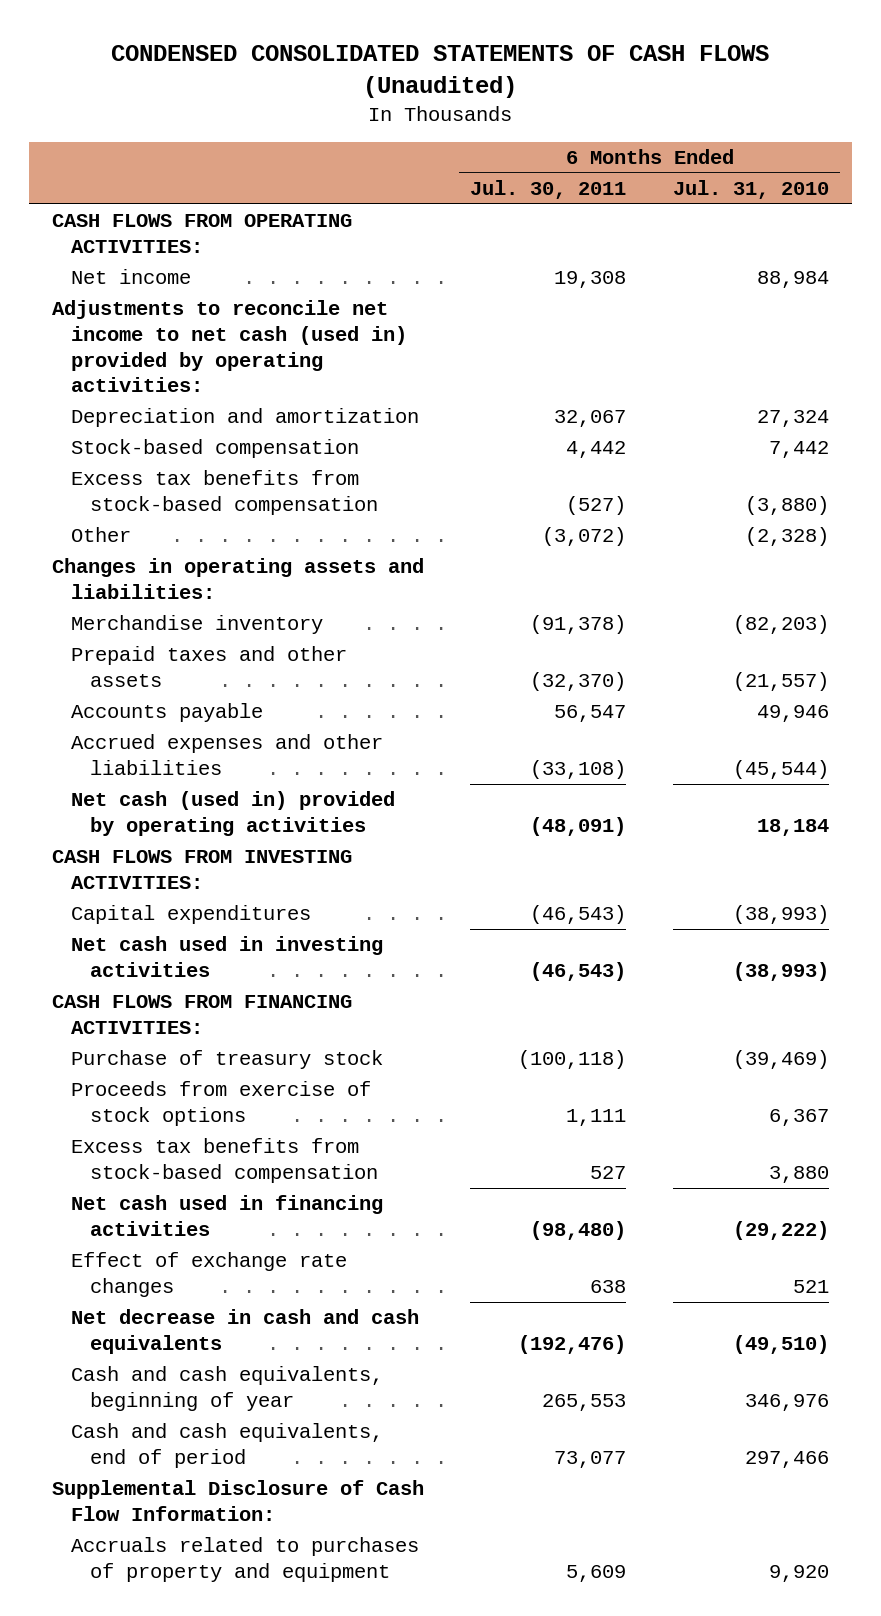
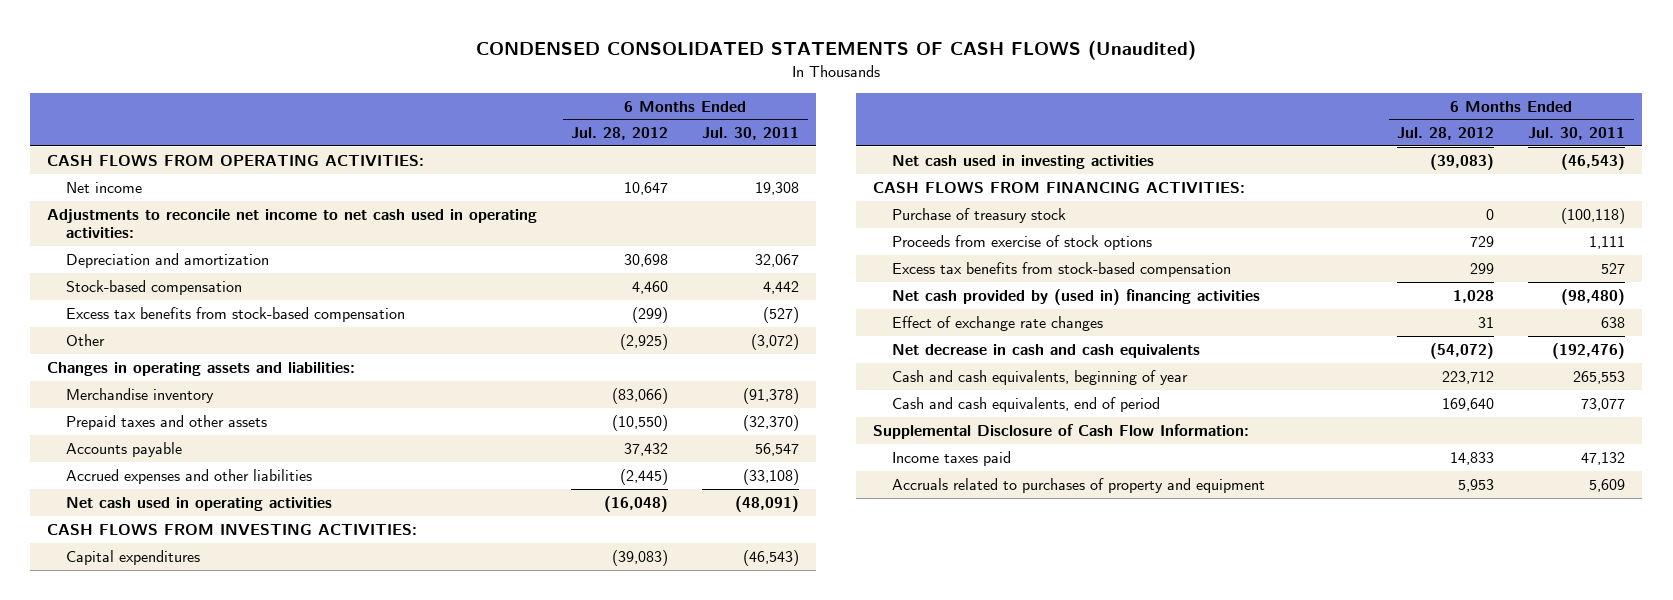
- | 6 Months Ended Jul. 30, 2011 | 6 Months Ended Jul. 31, 2010
+ | 6 Months Ended Jul. 28, 2012 | 6 Months Ended Jul. 30, 2011
- Adjustments to reconcile net income to net cash (used in) provided by operating activities:
+ Adjustments to reconcile net income to net cash used in operating activities:
- Net cash (used in) provided by operating activities | (48,091) | 18,184
+ Net cash used in operating activities | (16,048) | (48,091)
- Net cash used in financing activities | (98,480) | (29,222)
+ Net cash provided by (used in) financing activities | 1,028 | (98,480)
+ Income taxes paid | 14,833 | 47,132

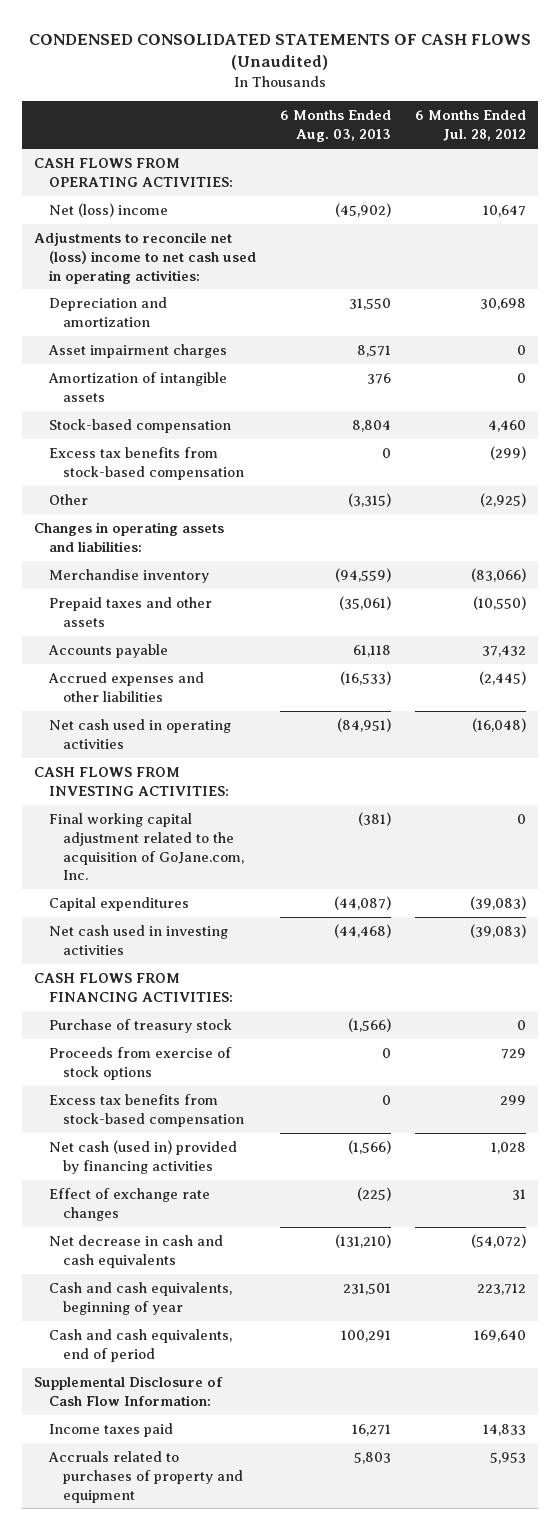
- | 6 Months Ended Jul. 28, 2012 | 6 Months Ended Jul. 30, 2011
+ | 6 Months Ended Aug. 03, 2013 | 6 Months Ended Jul. 28, 2012
- Net income | 10,647 | 19,308
- Adjustments to reconcile net income to net cash used in operating activities:
+ Net (loss) income | (45,902) | 10,647
+ Adjustments to reconcile net (loss) income to net cash used in operating activities:
+ Asset impairment charges | 8,571 | 0
+ Amortization of intangible assets | 376 | 0
+ Final working capital adjustment related to the acquisition of GoJane.com, Inc. | (381) | 0
- Net cash provided by (used in) financing activities | 1,028 | (98,480)
+ Net cash (used in) provided by financing activities | (1,566) | 1,028

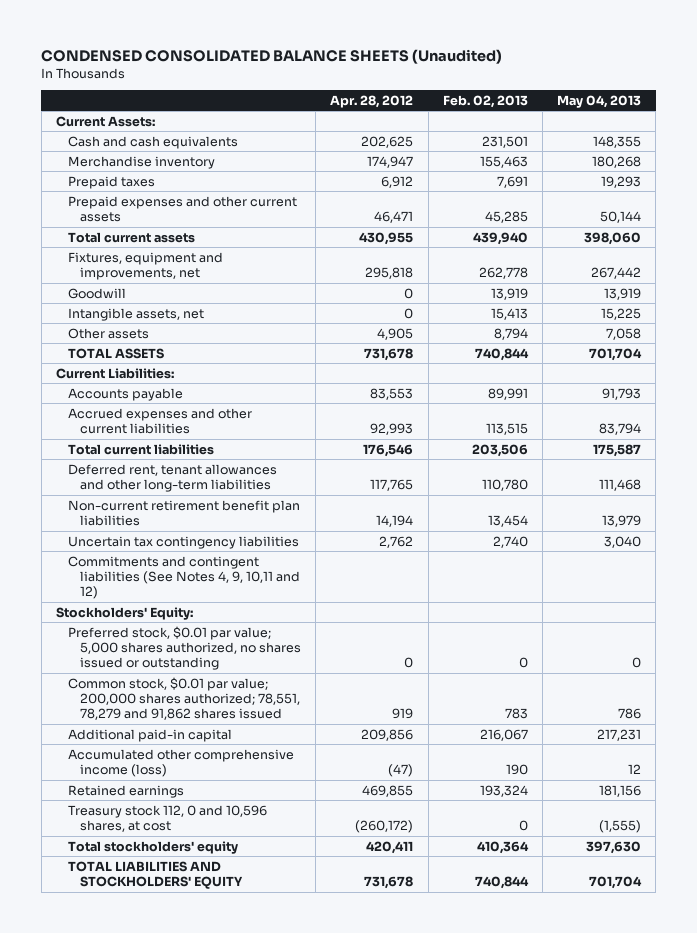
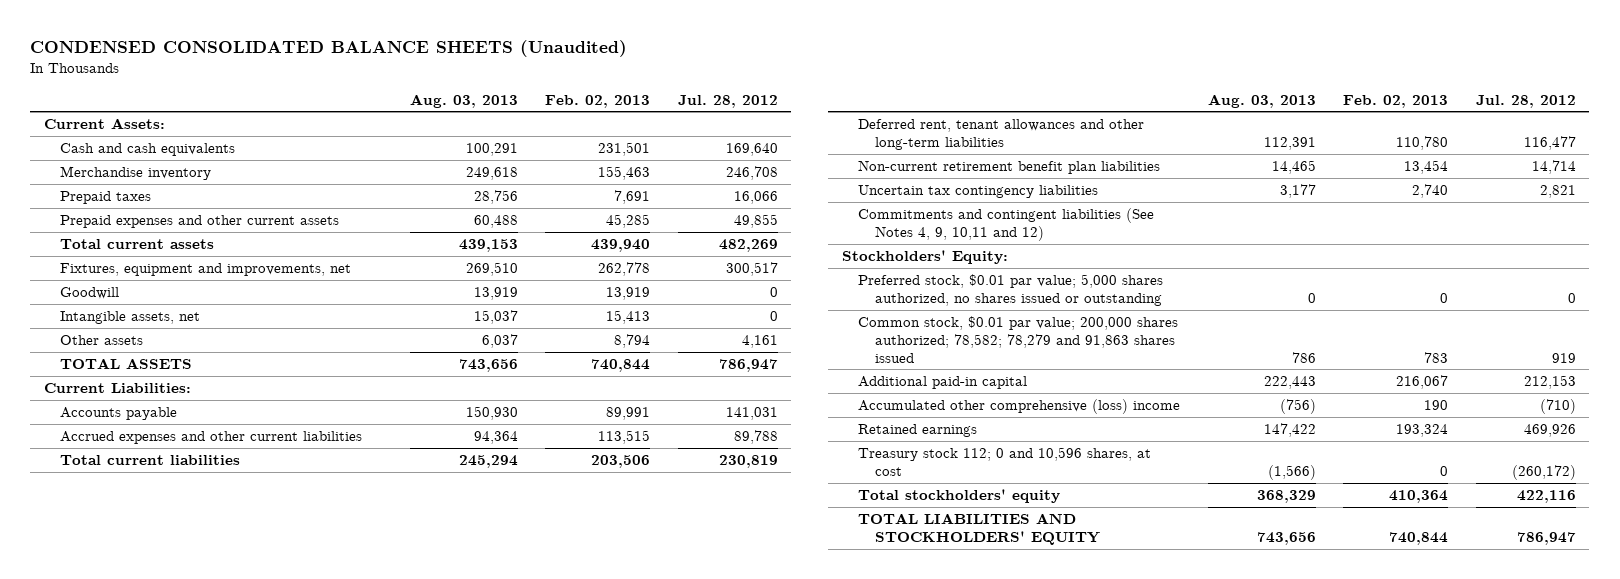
- | Apr. 28, 2012 | Feb. 02, 2013 | May 04, 2013
+ | Aug. 03, 2013 | Feb. 02, 2013 | Jul. 28, 2012
- Common stock, $0.01 par value; 200,000 shares authorized; 78,551, 78,279 and 91,862 shares issued | 919 | 783 | 786
+ Common stock, $0.01 par value; 200,000 shares authorized; 78,582; 78,279 and 91,863 shares issued | 786 | 783 | 919
- Accumulated other comprehensive income (loss) | (47) | 190 | 12
+ Accumulated other comprehensive (loss) income | (756) | 190 | (710)
- Treasury stock 112, 0 and 10,596 shares, at cost | (260,172) | 0 | (1,555)
+ Treasury stock 112; 0 and 10,596 shares, at cost | (1,566) | 0 | (260,172)

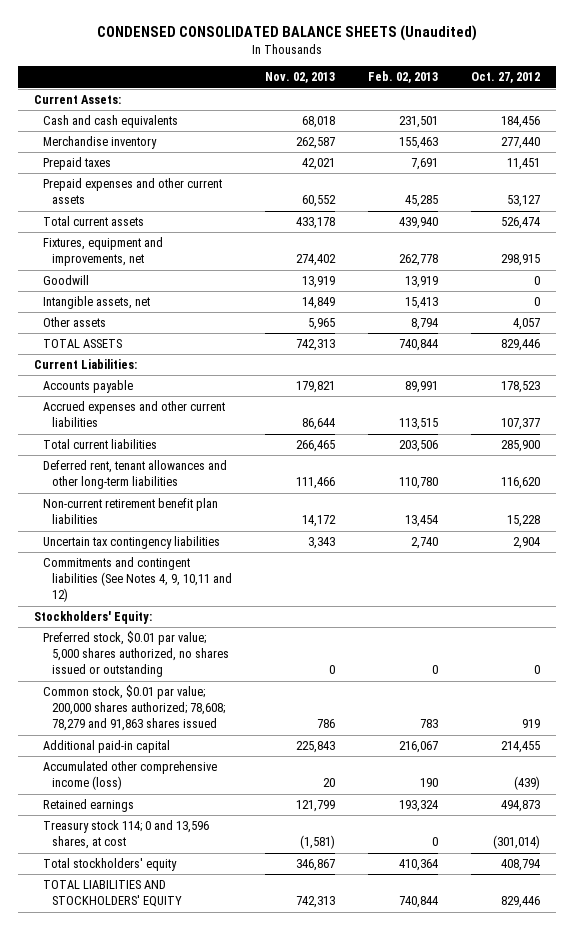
- | Aug. 03, 2013 | Feb. 02, 2013 | Jul. 28, 2012
+ | Nov. 02, 2013 | Feb. 02, 2013 | Oct. 27, 2012
- Common stock, $0.01 par value; 200,000 shares authorized; 78,582; 78,279 and 91,863 shares issued | 786 | 783 | 919
+ Common stock, $0.01 par value; 200,000 shares authorized; 78,608; 78,279 and 91,863 shares issued | 786 | 783 | 919
- Accumulated other comprehensive (loss) income | (756) | 190 | (710)
+ Accumulated other comprehensive income (loss) | 20 | 190 | (439)
- Treasury stock 112; 0 and 10,596 shares, at cost | (1,566) | 0 | (260,172)
+ Treasury stock 114; 0 and 13,596 shares, at cost | (1,581) | 0 | (301,014)

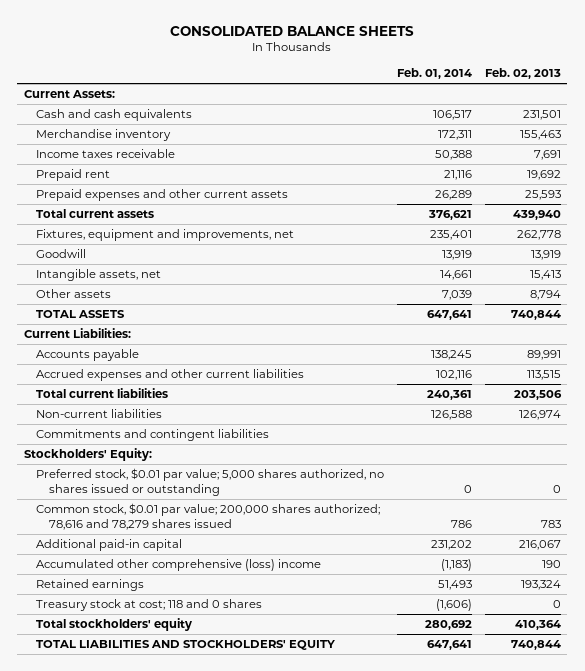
- CONDENSED CONSOLIDATED BALANCE SHEETS (Unaudited)
+ CONSOLIDATED BALANCE SHEETS
- | Nov. 02, 2013 | Feb. 02, 2013 | Oct. 27, 2012
+ | Feb. 01, 2014 | Feb. 02, 2013
- Prepaid taxes | 42,021 | 7,691 | 11,451
- Prepaid expenses and other current assets | 60,552 | 45,285 | 53,127
+ Income taxes receivable | 50,388 | 7,691
+ Prepaid rent | 21,116 | 19,692
+ Prepaid expenses and other current assets | 26,289 | 25,593
- Deferred rent, tenant allowances and other long-term liabilities | 111,466 | 110,780 | 116,620
- Non-current retirement benefit plan liabilities | 14,172 | 13,454 | 15,228
- Uncertain tax contingency liabilities | 3,343 | 2,740 | 2,904
- Commitments and contingent liabilities (See Notes 4, 9, 10,11 and 12)
+ Non-current liabilities | 126,588 | 126,974
+ Commitments and contingent liabilities
- Common stock, $0.01 par value; 200,000 shares authorized; 78,608; 78,279 and 91,863 shares issued | 786 | 783 | 919
+ Common stock, $0.01 par value; 200,000 shares authorized; 78,616 and 78,279 shares issued | 786 | 783
- Accumulated other comprehensive income (loss) | 20 | 190 | (439)
+ Accumulated other comprehensive (loss) income | (1,183) | 190
- Treasury stock 114; 0 and 13,596 shares, at cost | (1,581) | 0 | (301,014)
+ Treasury stock at cost; 118 and 0 shares | (1,606) | 0

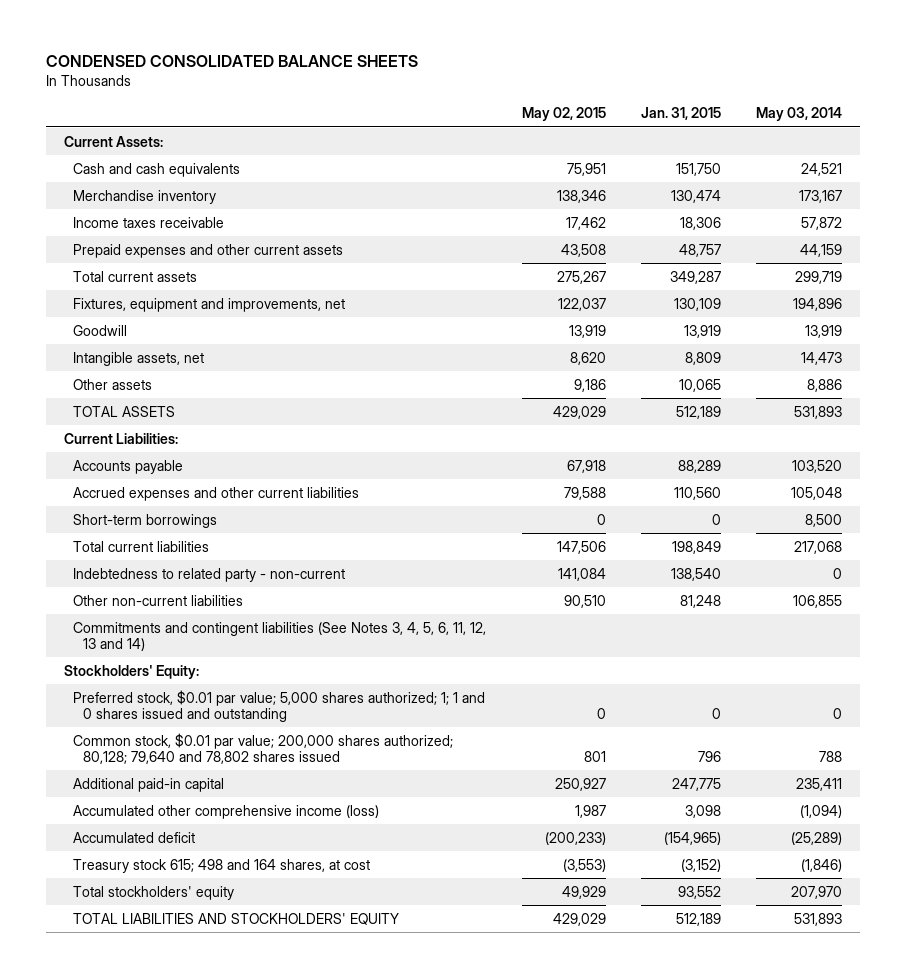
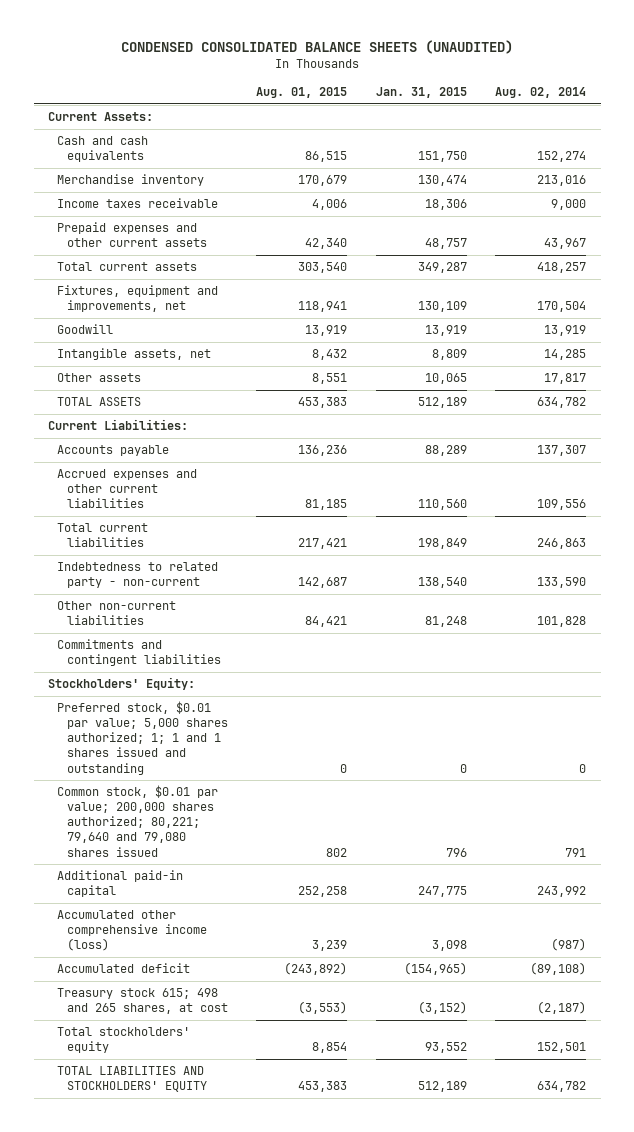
- CONDENSED CONSOLIDATED BALANCE SHEETS
+ CONDENSED CONSOLIDATED BALANCE SHEETS (UNAUDITED)
- | May 02, 2015 | Jan. 31, 2015 | May 03, 2014
+ | Aug. 01, 2015 | Jan. 31, 2015 | Aug. 02, 2014
- Short-term borrowings | 0 | 0 | 8,500
- Commitments and contingent liabilities (See Notes 3, 4, 5, 6, 11, 12, 13 and 14)
+ Commitments and contingent liabilities
- Preferred stock, $0.01 par value; 5,000 shares authorized; 1; 1 and 0 shares issued and outstanding | 0 | 0 | 0
- Common stock, $0.01 par value; 200,000 shares authorized; 80,128; 79,640 and 78,802 shares issued | 801 | 796 | 788
+ Preferred stock, $0.01 par value; 5,000 shares authorized; 1; 1 and 1 shares issued and outstanding | 0 | 0 | 0
+ Common stock, $0.01 par value; 200,000 shares authorized; 80,221; 79,640 and 79,080 shares issued | 802 | 796 | 791
- Treasury stock 615; 498 and 164 shares, at cost | (3,553) | (3,152) | (1,846)
+ Treasury stock 615; 498 and 265 shares, at cost | (3,553) | (3,152) | (2,187)

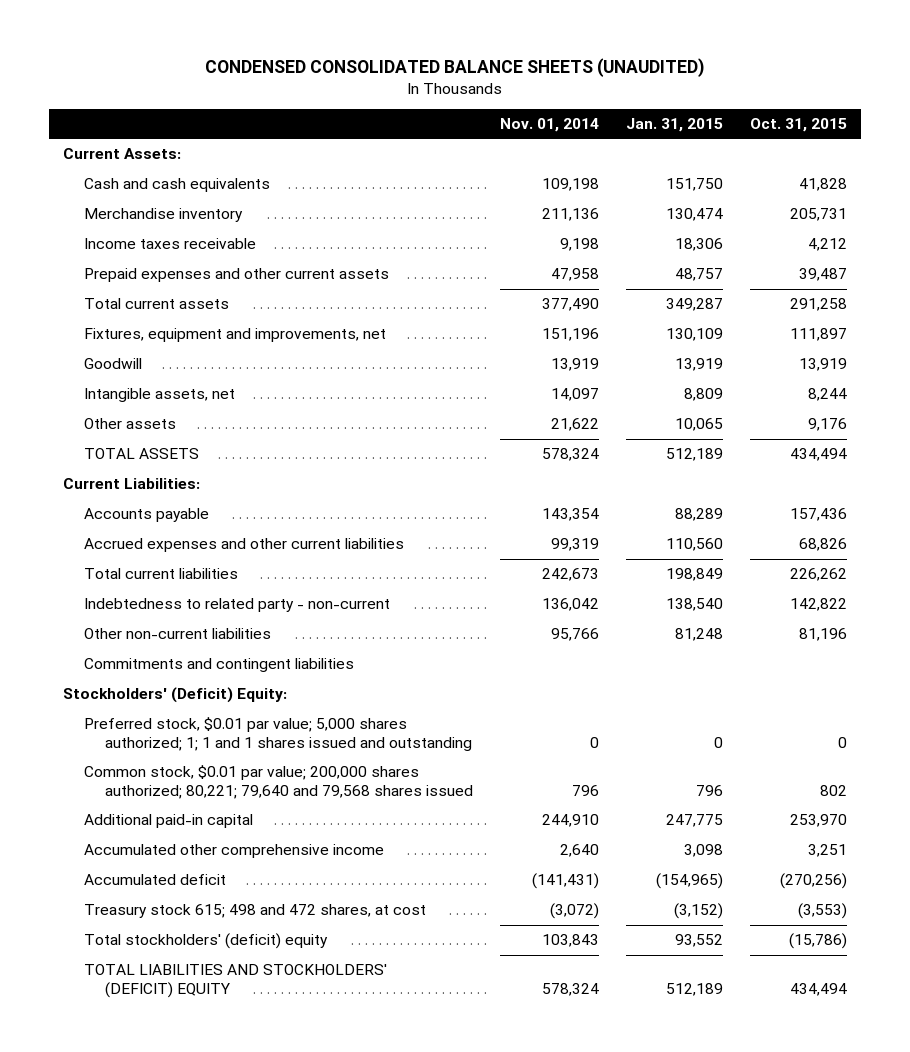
- | Aug. 01, 2015 | Jan. 31, 2015 | Aug. 02, 2014
+ | Nov. 01, 2014 | Jan. 31, 2015 | Oct. 31, 2015
- Stockholders' Equity:
+ Stockholders' (Deficit) Equity:
- Common stock, $0.01 par value; 200,000 shares authorized; 80,221; 79,640 and 79,080 shares issued | 802 | 796 | 791
+ Common stock, $0.01 par value; 200,000 shares authorized; 80,221; 79,640 and 79,568 shares issued | 796 | 796 | 802
- Accumulated other comprehensive income (loss) | 3,239 | 3,098 | (987)
+ Accumulated other comprehensive income | 2,640 | 3,098 | 3,251
- Treasury stock 615; 498 and 265 shares, at cost | (3,553) | (3,152) | (2,187)
- Total stockholders' equity | 8,854 | 93,552 | 152,501
- TOTAL LIABILITIES AND STOCKHOLDERS' EQUITY | 453,383 | 512,189 | 634,782
+ Treasury stock 615; 498 and 472 shares, at cost | (3,072) | (3,152) | (3,553)
+ Total stockholders' (deficit) equity | 103,843 | 93,552 | (15,786)
+ TOTAL LIABILITIES AND STOCKHOLDERS' (DEFICIT) EQUITY | 578,324 | 512,189 | 434,494

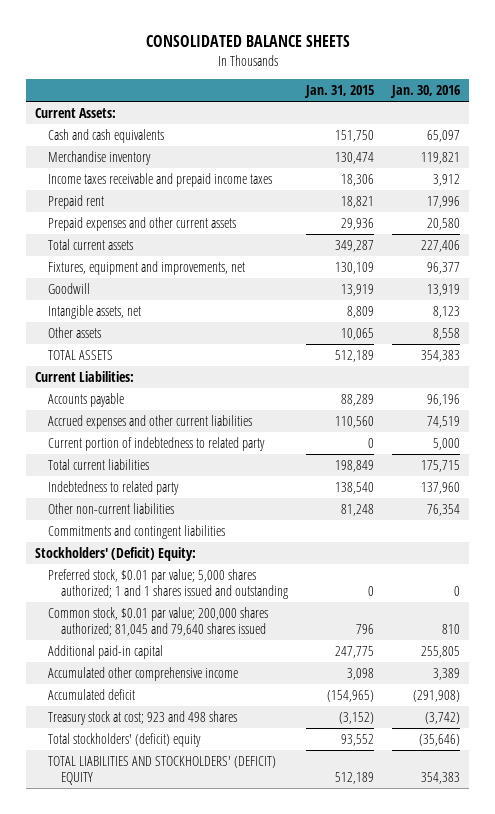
- CONDENSED CONSOLIDATED BALANCE SHEETS (UNAUDITED)
+ CONSOLIDATED BALANCE SHEETS
- | Nov. 01, 2014 | Jan. 31, 2015 | Oct. 31, 2015
+ | Jan. 31, 2015 | Jan. 30, 2016
- Income taxes receivable | 9,198 | 18,306 | 4,212
- Prepaid expenses and other current assets | 47,958 | 48,757 | 39,487
+ Income taxes receivable and prepaid income taxes | 18,306 | 3,912
+ Prepaid rent | 18,821 | 17,996
+ Prepaid expenses and other current assets | 29,936 | 20,580
+ Current portion of indebtedness to related party | 0 | 5,000
- Indebtedness to related party - non-current | 136,042 | 138,540 | 142,822
+ Indebtedness to related party | 138,540 | 137,960
- Preferred stock, $0.01 par value; 5,000 shares authorized; 1; 1 and 1 shares issued and outstanding | 0 | 0 | 0
- Common stock, $0.01 par value; 200,000 shares authorized; 80,221; 79,640 and 79,568 shares issued | 796 | 796 | 802
+ Preferred stock, $0.01 par value; 5,000 shares authorized; 1 and 1 shares issued and outstanding | 0 | 0
+ Common stock, $0.01 par value; 200,000 shares authorized; 81,045 and 79,640 shares issued | 796 | 810
- Treasury stock 615; 498 and 472 shares, at cost | (3,072) | (3,152) | (3,553)
+ Treasury stock at cost; 923 and 498 shares | (3,152) | (3,742)

